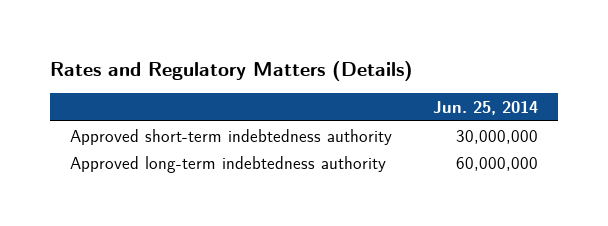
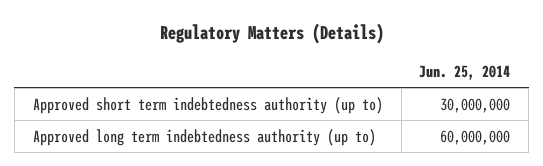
- Rates and Regulatory Matters (Details)
+ Regulatory Matters (Details)
- Approved short-term indebtedness authority | 30,000,000
- Approved long-term indebtedness authority | 60,000,000
+ Approved short term indebtedness authority (up to) | 30,000,000
+ Approved long term indebtedness authority (up to) | 60,000,000

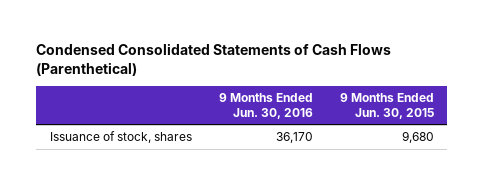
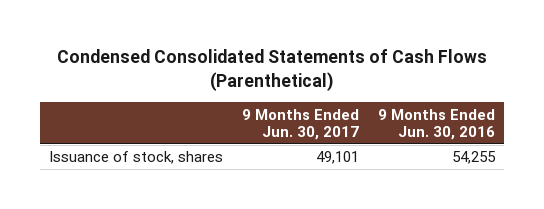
- | 9 Months Ended Jun. 30, 2016 | 9 Months Ended Jun. 30, 2015
+ | 9 Months Ended Jun. 30, 2017 | 9 Months Ended Jun. 30, 2016
- Issuance of stock, shares | 36,170 | 9,680
+ Issuance of stock, shares | 49,101 | 54,255

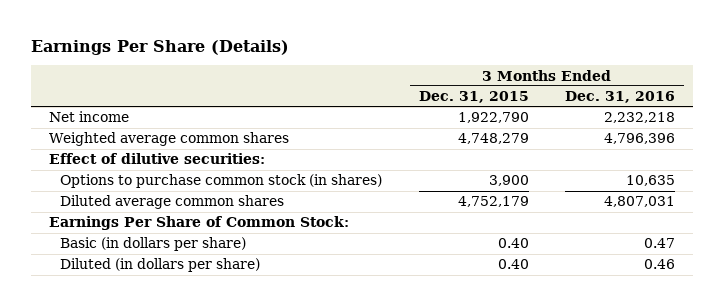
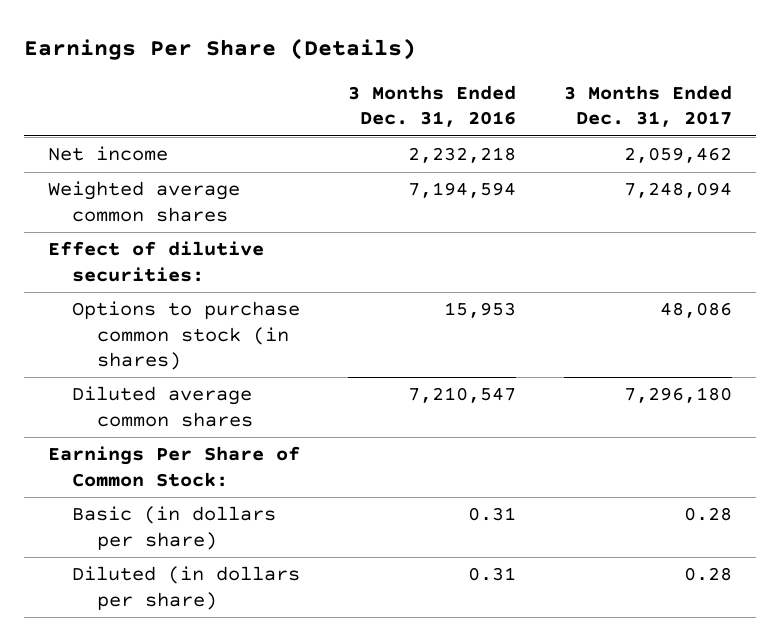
- | 3 Months Ended Dec. 31, 2015 | 3 Months Ended Dec. 31, 2016
+ | 3 Months Ended Dec. 31, 2016 | 3 Months Ended Dec. 31, 2017
- Weighted average common shares | 4,748,279 | 4,796,396
+ Weighted average common shares | 7,194,594 | 7,248,094
- Options to purchase common stock (in shares) | 3,900 | 10,635
- Diluted average common shares | 4,752,179 | 4,807,031
+ Options to purchase common stock (in shares) | 15,953 | 48,086
+ Diluted average common shares | 7,210,547 | 7,296,180
- Basic (in dollars per share) | 0.40 | 0.47
- Diluted (in dollars per share) | 0.40 | 0.46
+ Basic (in dollars per share) | 0.31 | 0.28
+ Diluted (in dollars per share) | 0.31 | 0.28

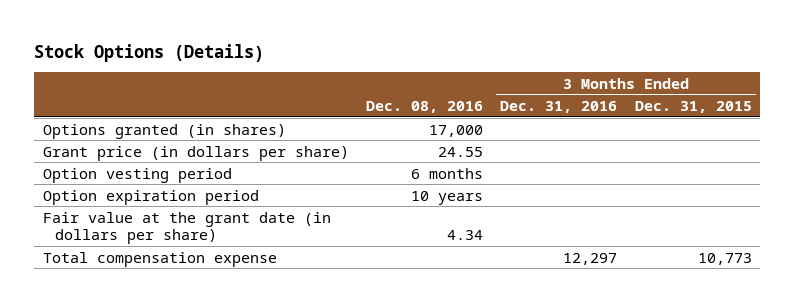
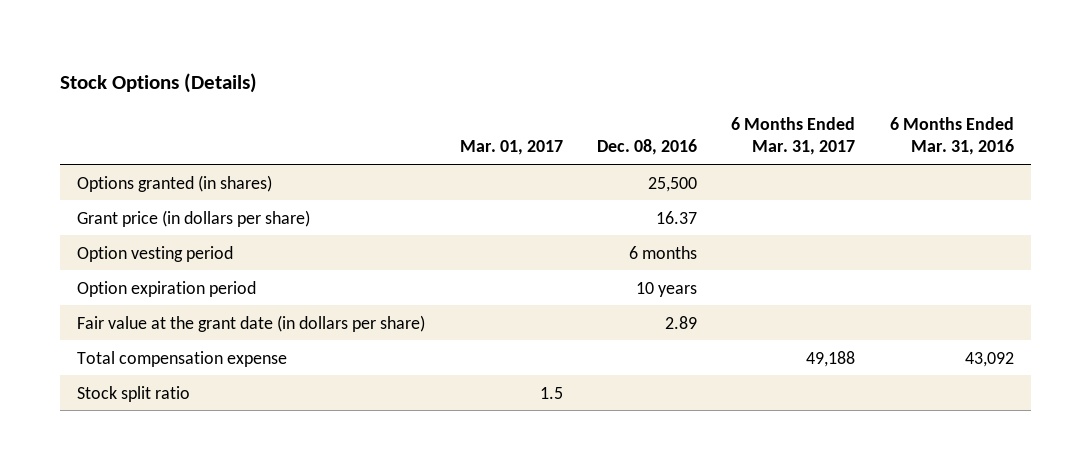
- | Dec. 08, 2016 | 3 Months Ended Dec. 31, 2016 | 3 Months Ended Dec. 31, 2015
+ | Mar. 01, 2017 | Dec. 08, 2016 | 6 Months Ended Mar. 31, 2017 | 6 Months Ended Mar. 31, 2016
- Options granted (in shares) | 17,000 | |
- Grant price (in dollars per share) | 24.55 | |
+ Options granted (in shares) | | 25,500 | |
+ Grant price (in dollars per share) | | 16.37 | |
- Fair value at the grant date (in dollars per share) | 4.34 | |
+ Fair value at the grant date (in dollars per share) | | 2.89 | |
+ Stock split ratio | 1.5 | | |

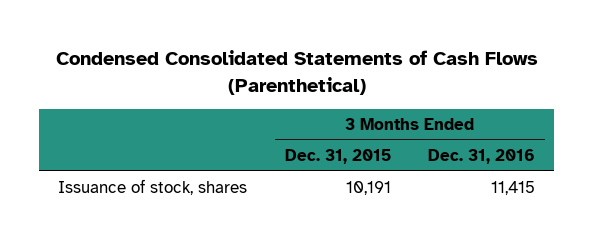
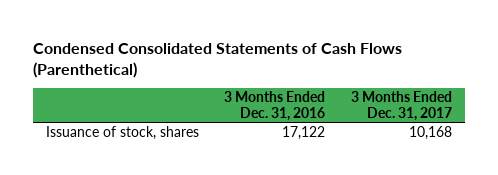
- | 3 Months Ended Dec. 31, 2015 | 3 Months Ended Dec. 31, 2016
+ | 3 Months Ended Dec. 31, 2016 | 3 Months Ended Dec. 31, 2017
- Issuance of stock, shares | 10,191 | 11,415
+ Issuance of stock, shares | 17,122 | 10,168

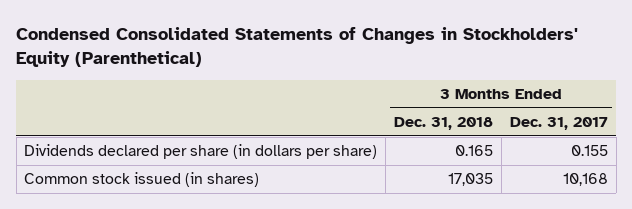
- Condensed Consolidated Statements of Cash Flows (Parenthetical)
+ Condensed Consolidated Statements of Changes in Stockholders' Equity (Parenthetical)
- | 3 Months Ended Dec. 31, 2016 | 3 Months Ended Dec. 31, 2017
+ | 3 Months Ended Dec. 31, 2018 | 3 Months Ended Dec. 31, 2017
- Issuance of stock, shares | 17,122 | 10,168
+ Dividends declared per share (in dollars per share) | 0.165 | 0.155
+ Common stock issued (in shares) | 17,035 | 10,168

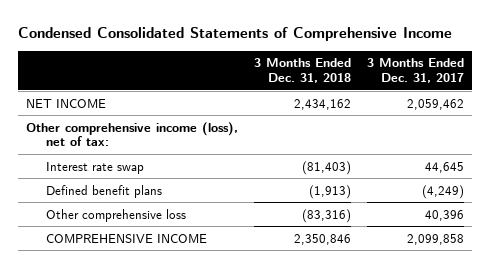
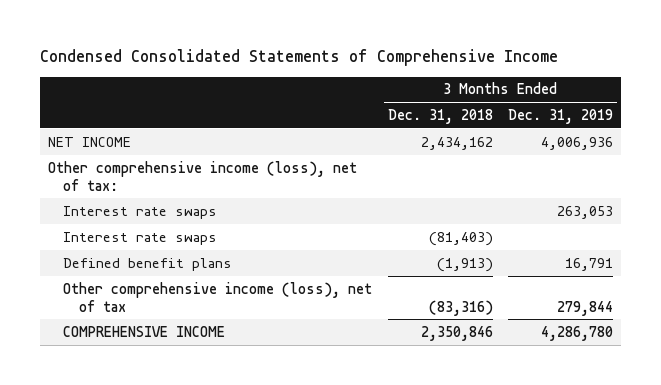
- | 3 Months Ended Dec. 31, 2018 | 3 Months Ended Dec. 31, 2017
+ | 3 Months Ended Dec. 31, 2018 | 3 Months Ended Dec. 31, 2019
- Interest rate swap | (81,403) | 44,645
+ Interest rate swaps | | 263,053
+ Interest rate swaps | (81,403) |
- Other comprehensive loss | (83,316) | 40,396
+ Other comprehensive income (loss), net of tax | (83,316) | 279,844

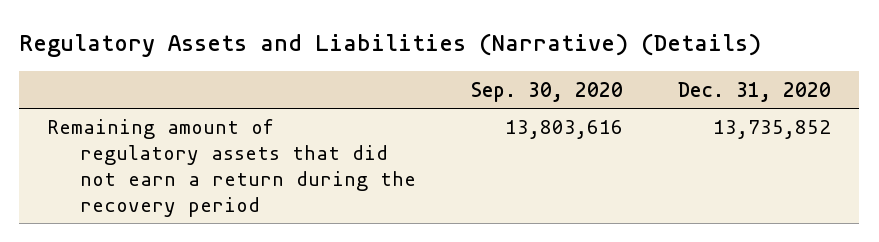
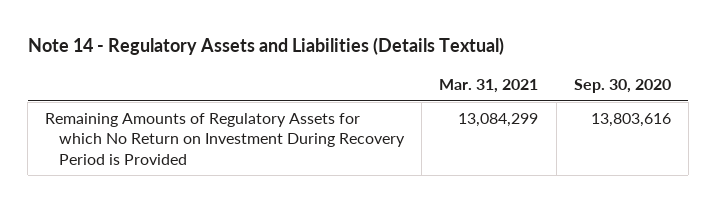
- Regulatory Assets and Liabilities (Narrative) (Details)
+ Note 14 - Regulatory Assets and Liabilities (Details Textual)
- | Sep. 30, 2020 | Dec. 31, 2020
+ | Mar. 31, 2021 | Sep. 30, 2020
- Remaining amount of regulatory assets that did not earn a return during the recovery period | 13,803,616 | 13,735,852
+ Remaining Amounts of Regulatory Assets for which No Return on Investment During Recovery Period is Provided | 13,084,299 | 13,803,616

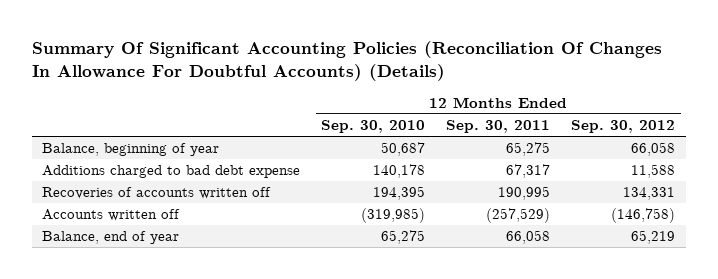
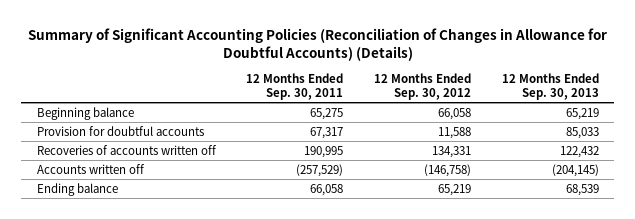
- Summary Of Significant Accounting Policies (Reconciliation Of Changes In Allowance For Doubtful Accounts) (Details)
+ Summary of Significant Accounting Policies (Reconciliation of Changes in Allowance for Doubtful Accounts) (Details)
- | 12 Months Ended Sep. 30, 2010 | 12 Months Ended Sep. 30, 2011 | 12 Months Ended Sep. 30, 2012
+ | 12 Months Ended Sep. 30, 2011 | 12 Months Ended Sep. 30, 2012 | 12 Months Ended Sep. 30, 2013
- Balance, beginning of year | 50,687 | 65,275 | 66,058
- Additions charged to bad debt expense | 140,178 | 67,317 | 11,588
+ Beginning balance | 65,275 | 66,058 | 65,219
+ Provision for doubtful accounts | 67,317 | 11,588 | 85,033
- Balance, end of year | 65,275 | 66,058 | 65,219
+ Ending balance | 66,058 | 65,219 | 68,539

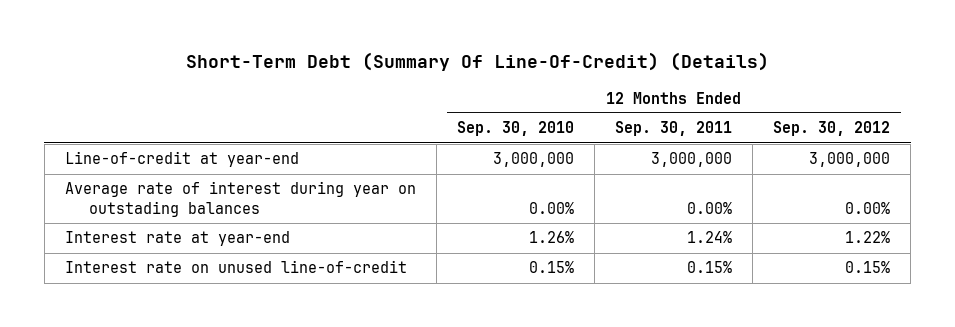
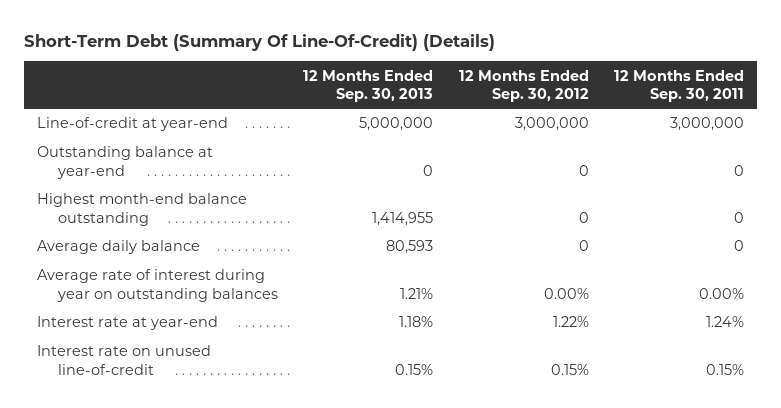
- | 12 Months Ended Sep. 30, 2010 | 12 Months Ended Sep. 30, 2011 | 12 Months Ended Sep. 30, 2012
+ | 12 Months Ended Sep. 30, 2013 | 12 Months Ended Sep. 30, 2012 | 12 Months Ended Sep. 30, 2011
- Average rate of interest during year on outstading balances | 0.00% | 0.00% | 0.00%
+ Outstanding balance at year-end | 0 | 0 | 0
+ Highest month-end balance outstanding | 1,414,955 | 0 | 0
+ Average daily balance | 80,593 | 0 | 0
+ Average rate of interest during year on outstanding balances | 1.21% | 0.00% | 0.00%

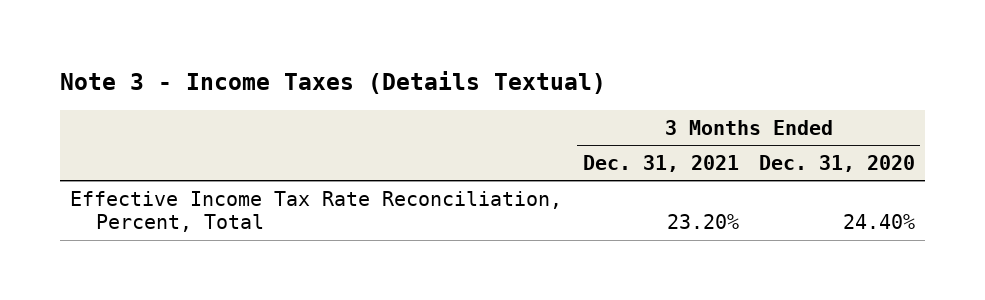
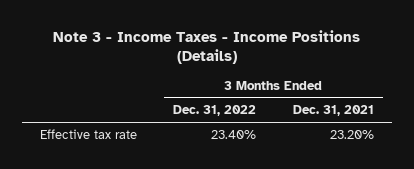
- Note 3 - Income Taxes (Details Textual)
+ Note 3 - Income Taxes - Income Positions (Details)
- | 3 Months Ended Dec. 31, 2021 | 3 Months Ended Dec. 31, 2020
+ | 3 Months Ended Dec. 31, 2022 | 3 Months Ended Dec. 31, 2021
- Effective Income Tax Rate Reconciliation, Percent, Total | 23.20% | 24.40%
+ Effective tax rate | 23.40% | 23.20%

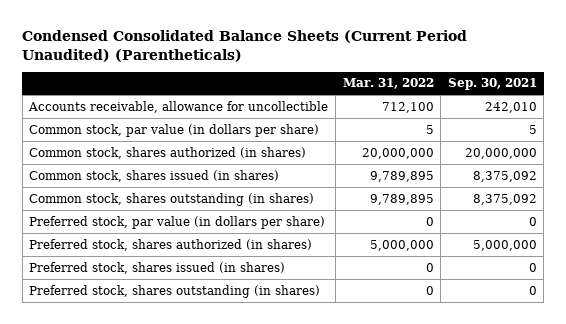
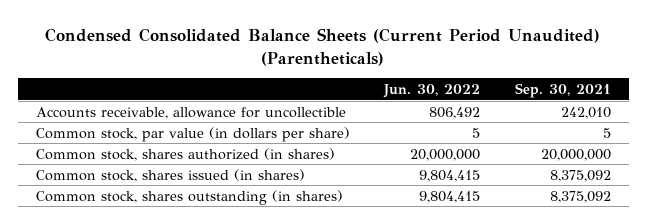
- | Mar. 31, 2022 | Sep. 30, 2021
+ | Jun. 30, 2022 | Sep. 30, 2021
- Preferred stock, par value (in dollars per share) | 0 | 0
- Preferred stock, shares authorized (in shares) | 5,000,000 | 5,000,000
- Preferred stock, shares issued (in shares) | 0 | 0
- Preferred stock, shares outstanding (in shares) | 0 | 0

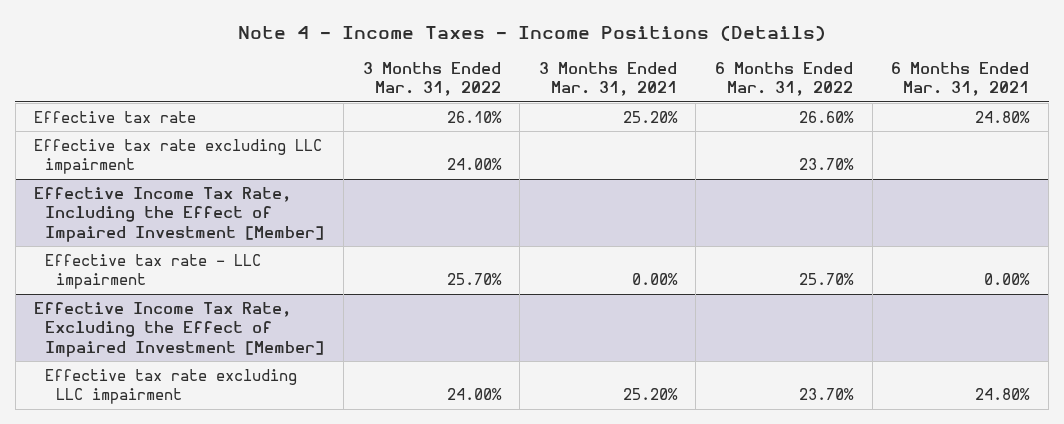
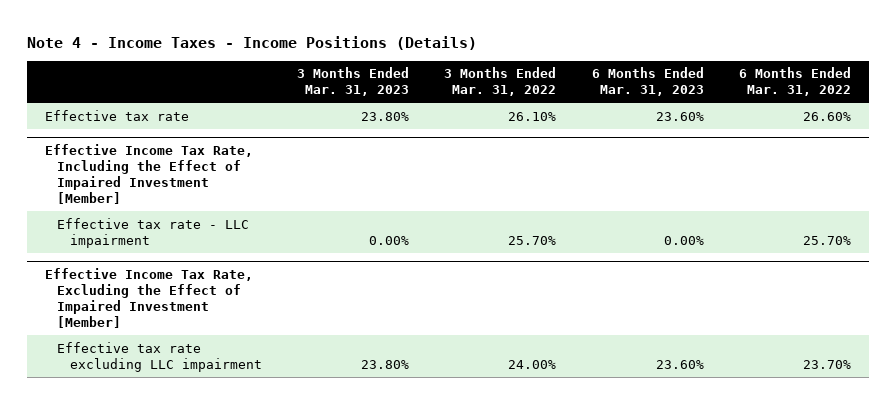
- | 3 Months Ended Mar. 31, 2022 | 3 Months Ended Mar. 31, 2021 | 6 Months Ended Mar. 31, 2022 | 6 Months Ended Mar. 31, 2021
+ | 3 Months Ended Mar. 31, 2023 | 3 Months Ended Mar. 31, 2022 | 6 Months Ended Mar. 31, 2023 | 6 Months Ended Mar. 31, 2022
- Effective tax rate excluding LLC impairment | 24.00% | | 23.70% |

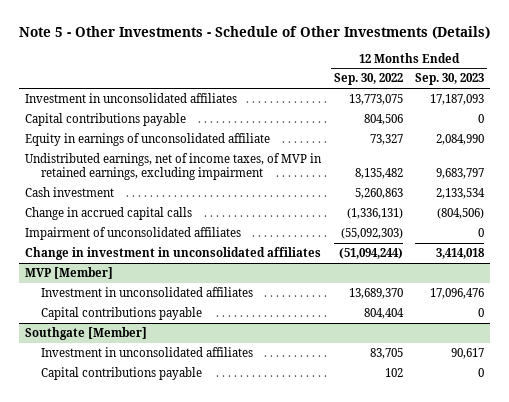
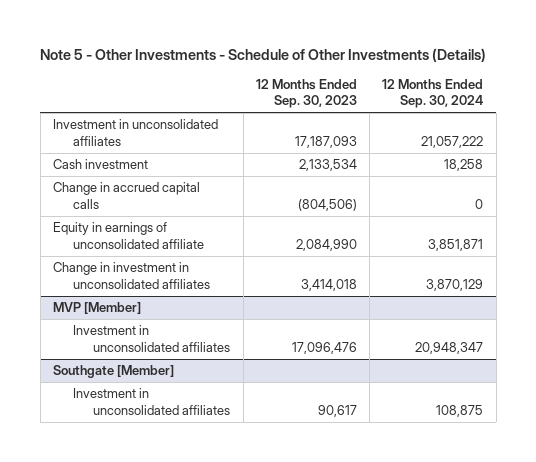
- | 12 Months Ended Sep. 30, 2022 | 12 Months Ended Sep. 30, 2023
+ | 12 Months Ended Sep. 30, 2023 | 12 Months Ended Sep. 30, 2024
- Capital contributions payable | 804,506 | 0
- Undistributed earnings, net of income taxes, of MVP in retained earnings, excluding impairment | 8,135,482 | 9,683,797
- Impairment of unconsolidated affiliates | (55,092,303) | 0
moved down: Equity in earnings of unconsolidated affiliate | 2,084,990 | 3,851,871
@ MVP [Member]
- Capital contributions payable | 804,404 | 0
@ Southgate [Member]
- Capital contributions payable | 102 | 0

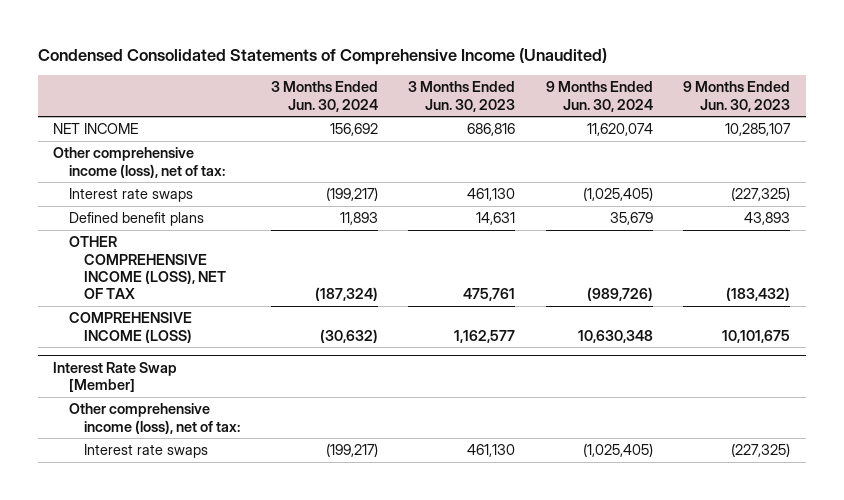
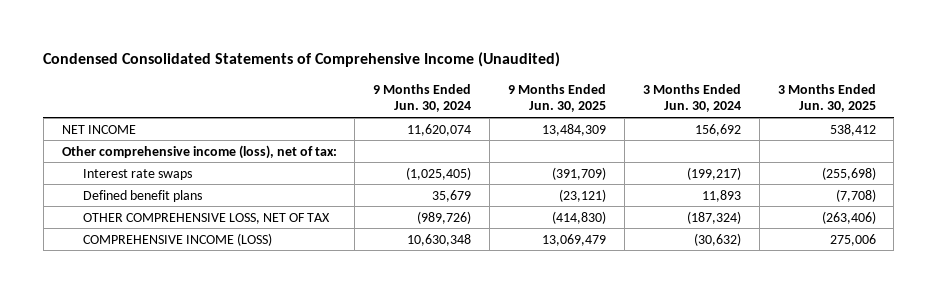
- | 3 Months Ended Jun. 30, 2024 | 3 Months Ended Jun. 30, 2023 | 9 Months Ended Jun. 30, 2024 | 9 Months Ended Jun. 30, 2023
+ | 9 Months Ended Jun. 30, 2024 | 9 Months Ended Jun. 30, 2025 | 3 Months Ended Jun. 30, 2024 | 3 Months Ended Jun. 30, 2025
- OTHER COMPREHENSIVE INCOME (LOSS), NET OF TAX | (187,324) | 475,761 | (989,726) | (183,432)
+ OTHER COMPREHENSIVE LOSS, NET OF TAX | (989,726) | (414,830) | (187,324) | (263,406)
- Interest Rate Swap [Member]
- Other comprehensive income (loss), net of tax:
- Interest rate swaps | (199,217) | 461,130 | (1,025,405) | (227,325)

